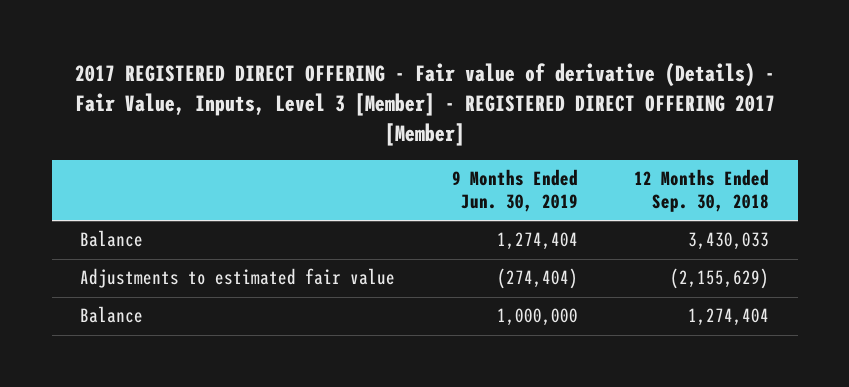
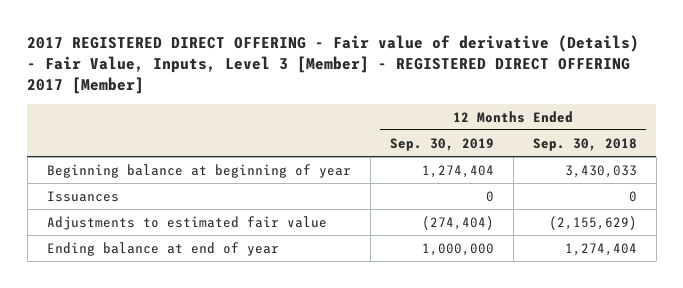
- | 9 Months Ended Jun. 30, 2019 | 12 Months Ended Sep. 30, 2018
+ | 12 Months Ended Sep. 30, 2019 | 12 Months Ended Sep. 30, 2018
- Balance | 1,274,404 | 3,430,033
+ Beginning balance at beginning of year | 1,274,404 | 3,430,033
+ Issuances | 0 | 0
- Balance | 1,000,000 | 1,274,404
+ Ending balance at end of year | 1,000,000 | 1,274,404

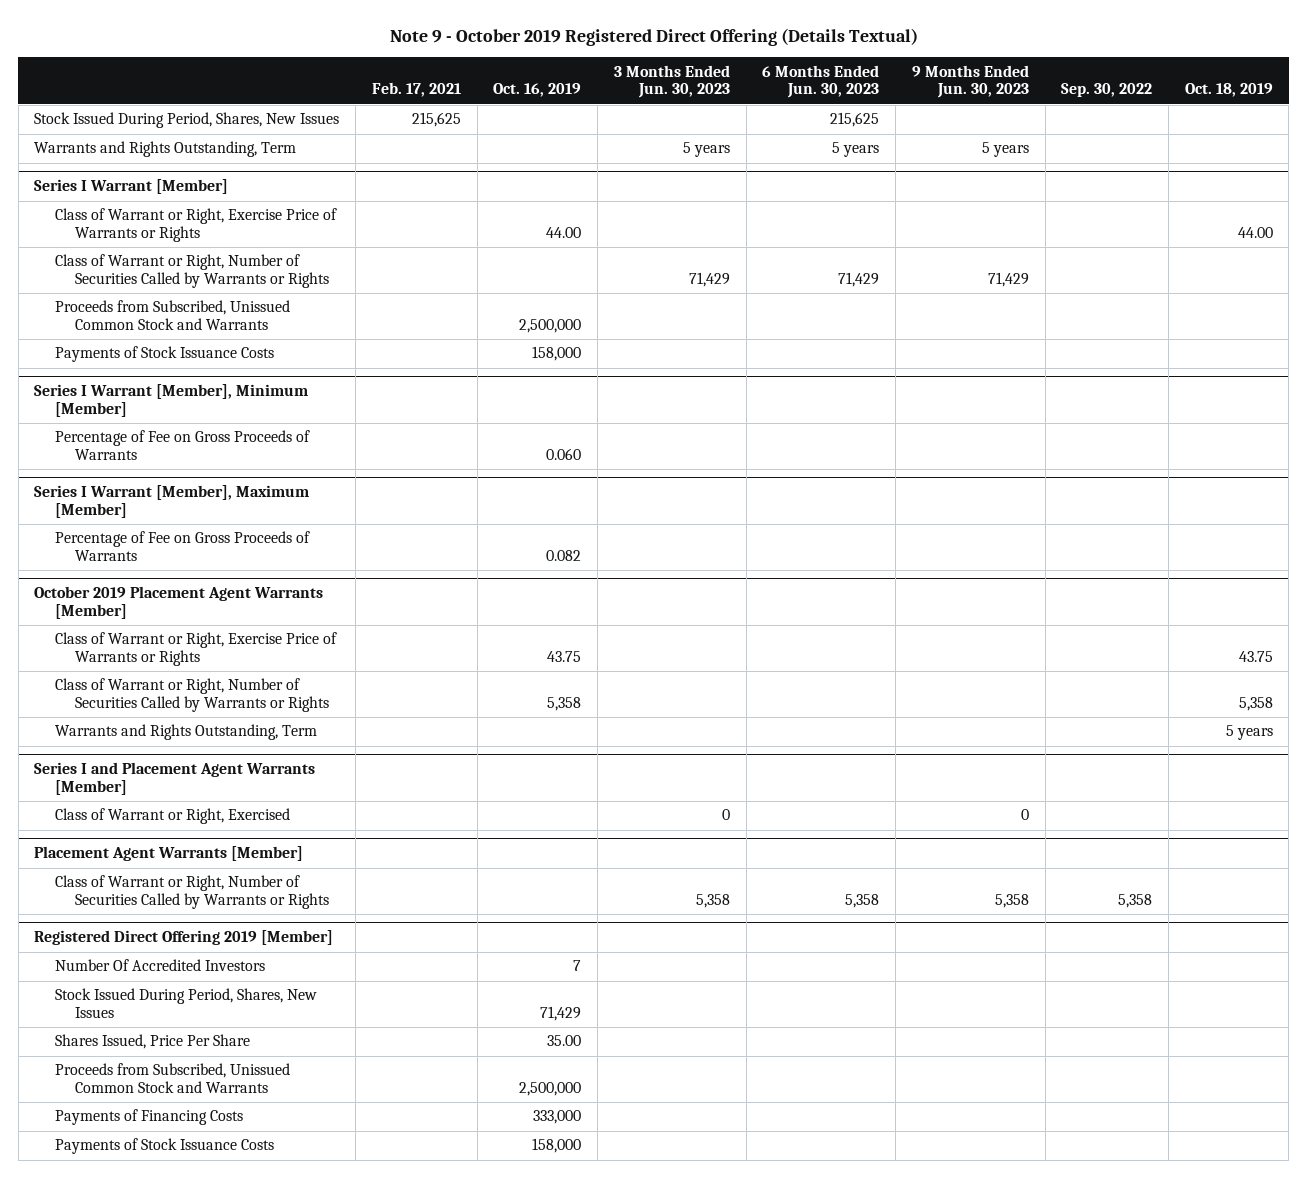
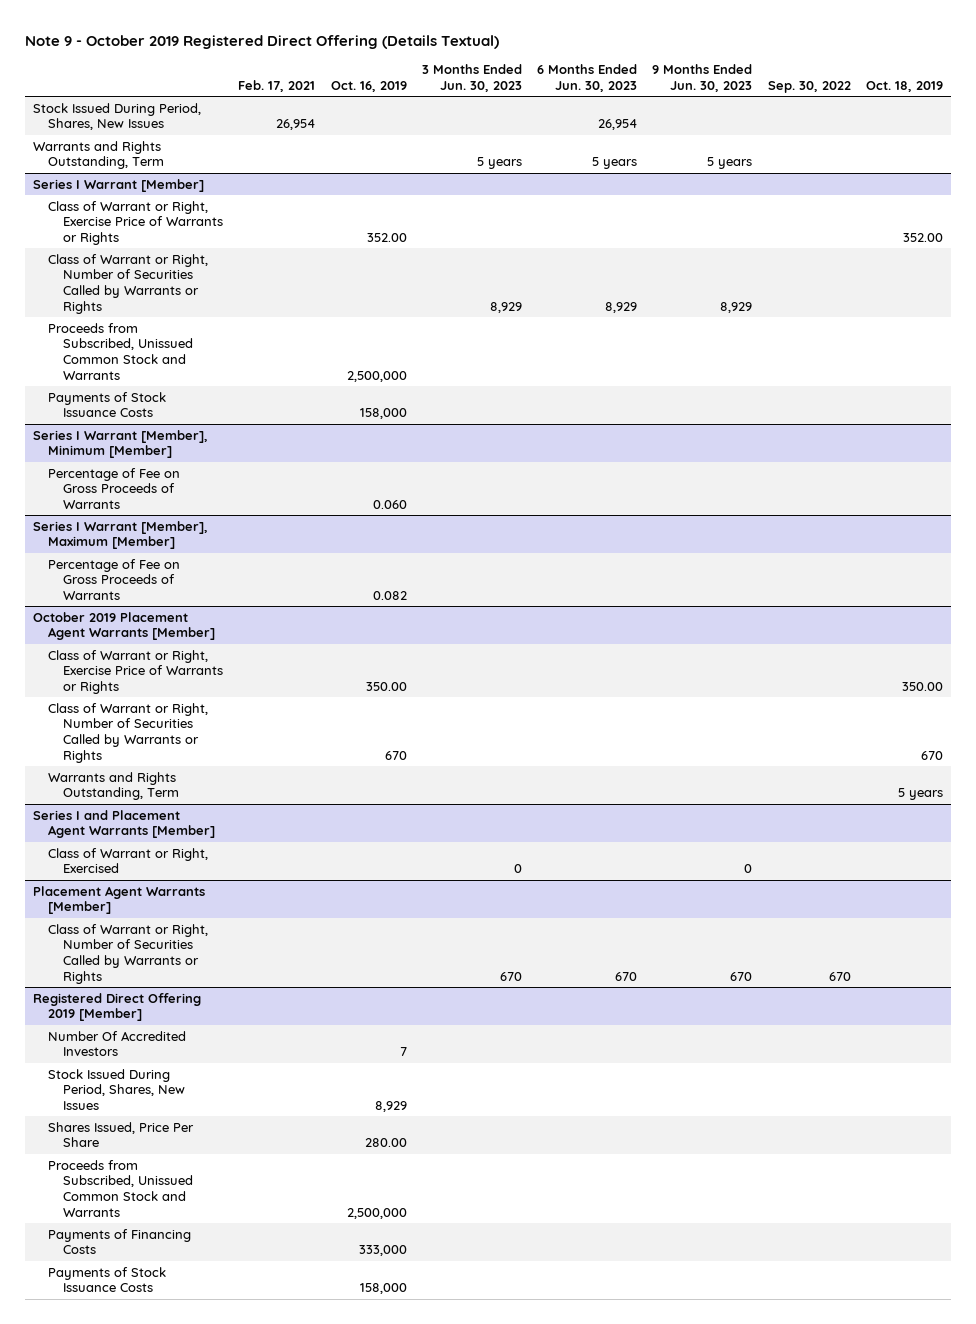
- Stock Issued During Period, Shares, New Issues | 215,625 | | | 215,625 | | |
+ Stock Issued During Period, Shares, New Issues | 26,954 | | | 26,954 | | |
@ Series I Warrant [Member]
- Class of Warrant or Right, Exercise Price of Warrants or Rights | | 44.00 | | | | | 44.00
- Class of Warrant or Right, Number of Securities Called by Warrants or Rights | | | 71,429 | 71,429 | 71,429 | |
+ Class of Warrant or Right, Exercise Price of Warrants or Rights | | 352.00 | | | | | 352.00
+ Class of Warrant or Right, Number of Securities Called by Warrants or Rights | | | 8,929 | 8,929 | 8,929 | |
@ October 2019 Placement Agent Warrants [Member]
- Class of Warrant or Right, Exercise Price of Warrants or Rights | | 43.75 | | | | | 43.75
- Class of Warrant or Right, Number of Securities Called by Warrants or Rights | | 5,358 | | | | | 5,358
+ Class of Warrant or Right, Exercise Price of Warrants or Rights | | 350.00 | | | | | 350.00
+ Class of Warrant or Right, Number of Securities Called by Warrants or Rights | | 670 | | | | | 670
@ Placement Agent Warrants [Member]
- Class of Warrant or Right, Number of Securities Called by Warrants or Rights | | | 5,358 | 5,358 | 5,358 | 5,358 |
+ Class of Warrant or Right, Number of Securities Called by Warrants or Rights | | | 670 | 670 | 670 | 670 |
@ Registered Direct Offering 2019 [Member]
- Stock Issued During Period, Shares, New Issues | | 71,429 | | | | |
- Shares Issued, Price Per Share | | 35.00 | | | | |
+ Stock Issued During Period, Shares, New Issues | | 8,929 | | | | |
+ Shares Issued, Price Per Share | | 280.00 | | | | |

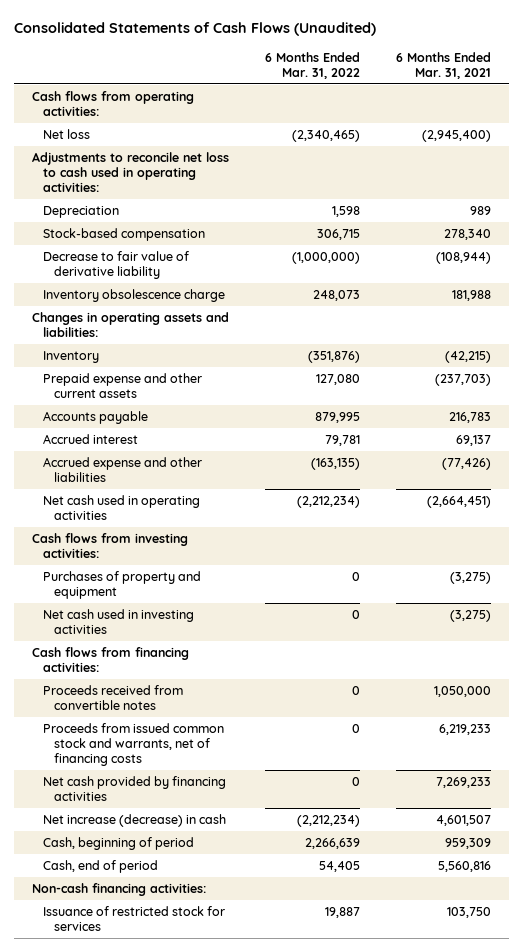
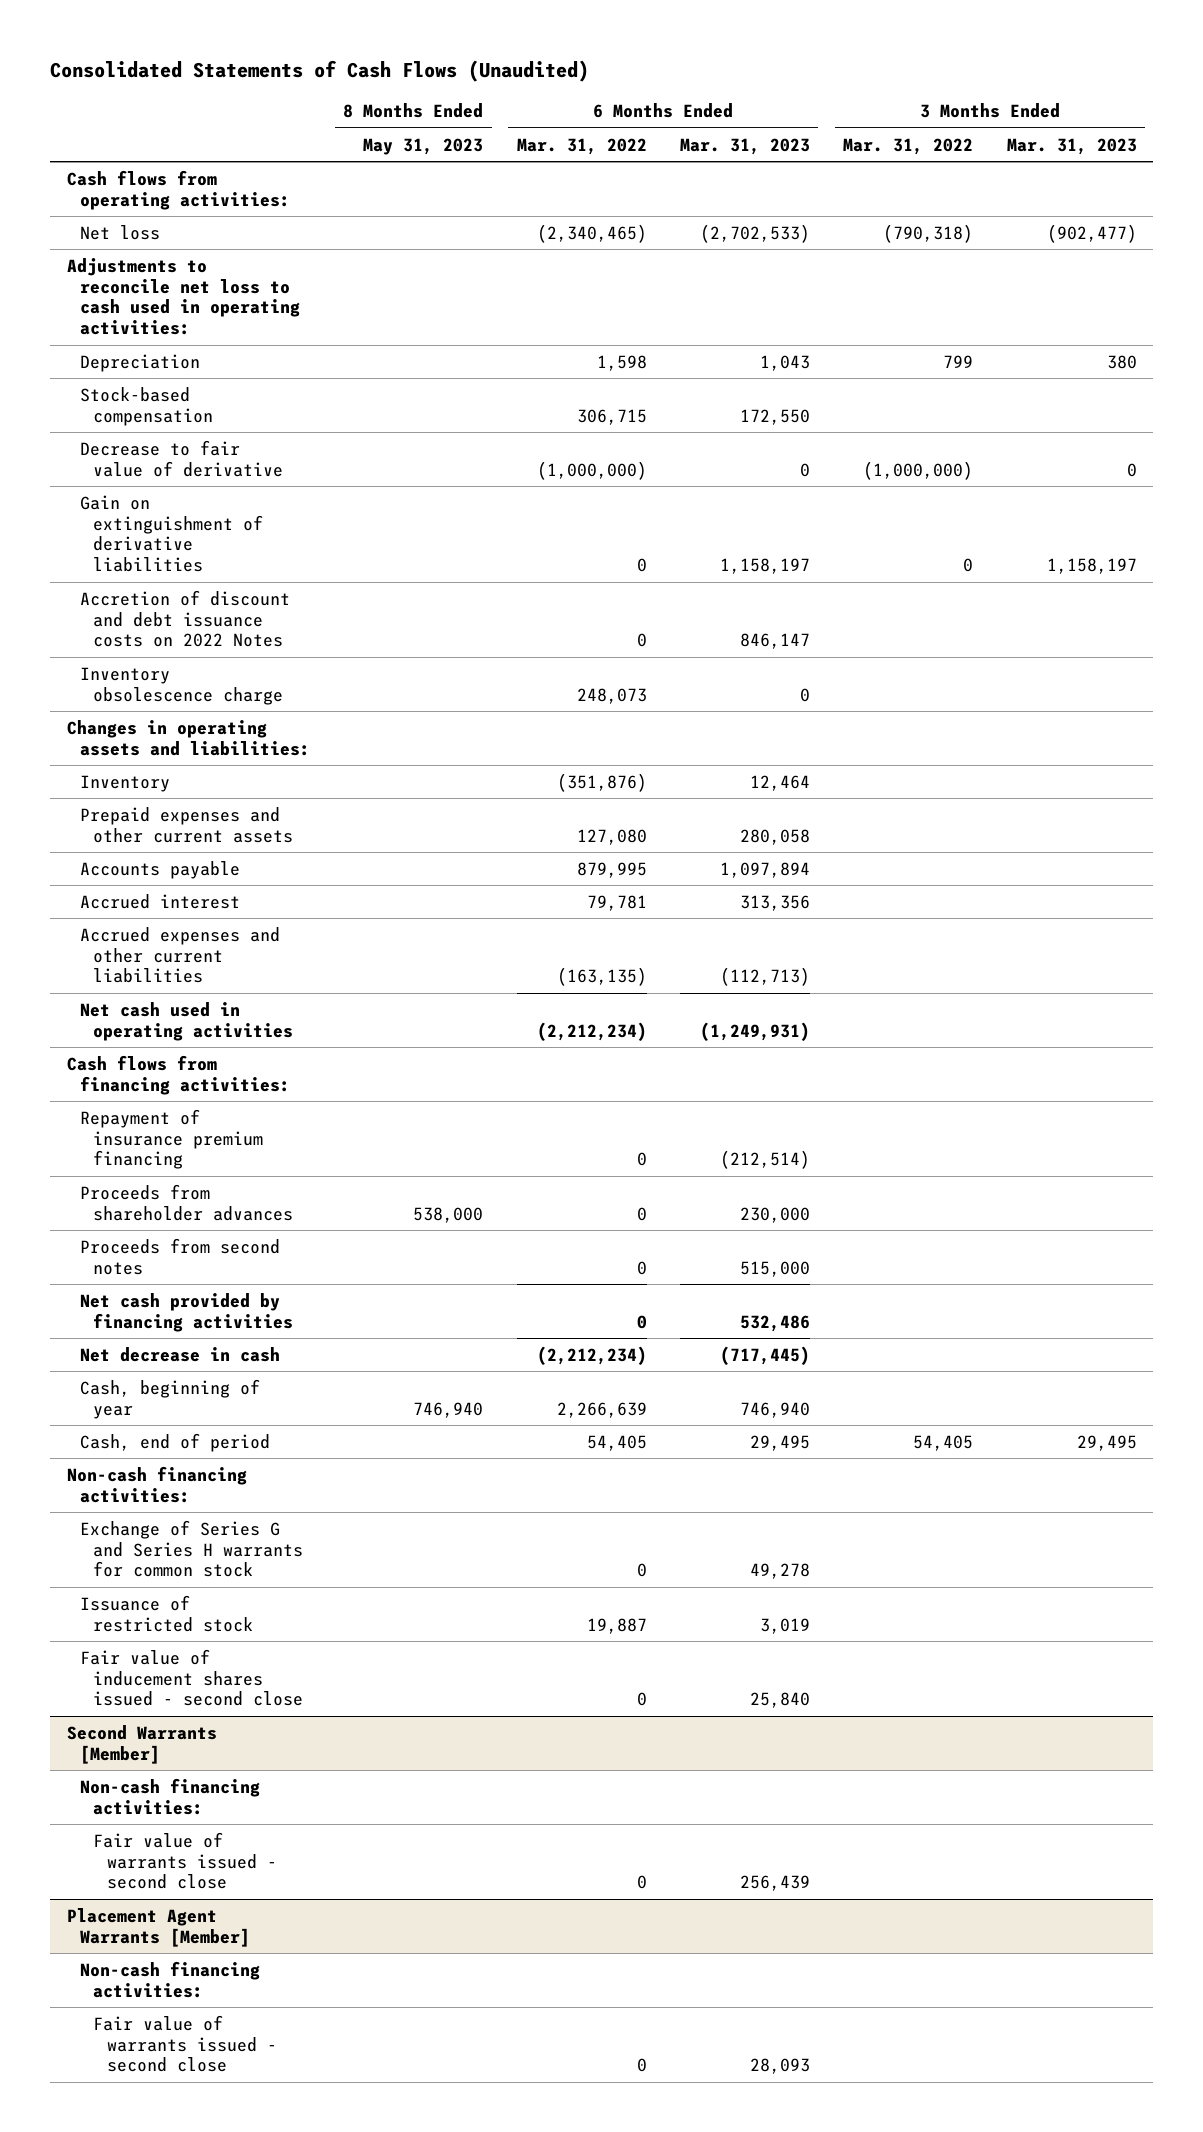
- | 6 Months Ended Mar. 31, 2022 | 6 Months Ended Mar. 31, 2021
+ | 8 Months Ended May 31, 2023 | 6 Months Ended Mar. 31, 2022 | 6 Months Ended Mar. 31, 2023 | 3 Months Ended Mar. 31, 2022 | 3 Months Ended Mar. 31, 2023
- Decrease to fair value of derivative liability | (1,000,000) | (108,944)
+ Decrease to fair value of derivative | | (1,000,000) | 0 | (1,000,000) | 0
+ Gain on extinguishment of derivative liabilities | | 0 | 1,158,197 | 0 | 1,158,197
+ Accretion of discount and debt issuance costs on 2022 Notes | | 0 | 846,147 | |
- Prepaid expense and other current assets | 127,080 | (237,703)
+ Prepaid expenses and other current assets | | 127,080 | 280,058 | |
- Accrued expense and other liabilities | (163,135) | (77,426)
+ Accrued expenses and other current liabilities | | (163,135) | (112,713) | |
- Cash flows from investing activities:
- Purchases of property and equipment | 0 | (3,275)
- Net cash used in investing activities | 0 | (3,275)
- Proceeds received from convertible notes | 0 | 1,050,000
- Proceeds from issued common stock and warrants, net of financing costs | 0 | 6,219,233
+ Repayment of insurance premium financing | | 0 | (212,514) | |
+ Proceeds from shareholder advances | 538,000 | 0 | 230,000 | |
+ Proceeds from second notes | | 0 | 515,000 | |
- Net increase (decrease) in cash | (2,212,234) | 4,601,507
- Cash, beginning of period | 2,266,639 | 959,309
+ Net decrease in cash | | (2,212,234) | (717,445) | |
+ Cash, beginning of year | 746,940 | 2,266,639 | 746,940 | |
- Issuance of restricted stock for services | 19,887 | 103,750
+ Exchange of Series G and Series H warrants for common stock | | 0 | 49,278 | |
+ Issuance of restricted stock | | 19,887 | 3,019 | |
+ Fair value of inducement shares issued - second close | | 0 | 25,840 | |
+ Second Warrants [Member]
+ Non-cash financing activities:
+ Fair value of warrants issued - second close | | 0 | 256,439 | |
+ Placement Agent Warrants [Member]
+ Non-cash financing activities:
+ Fair value of warrants issued - second close | | 0 | 28,093 | |

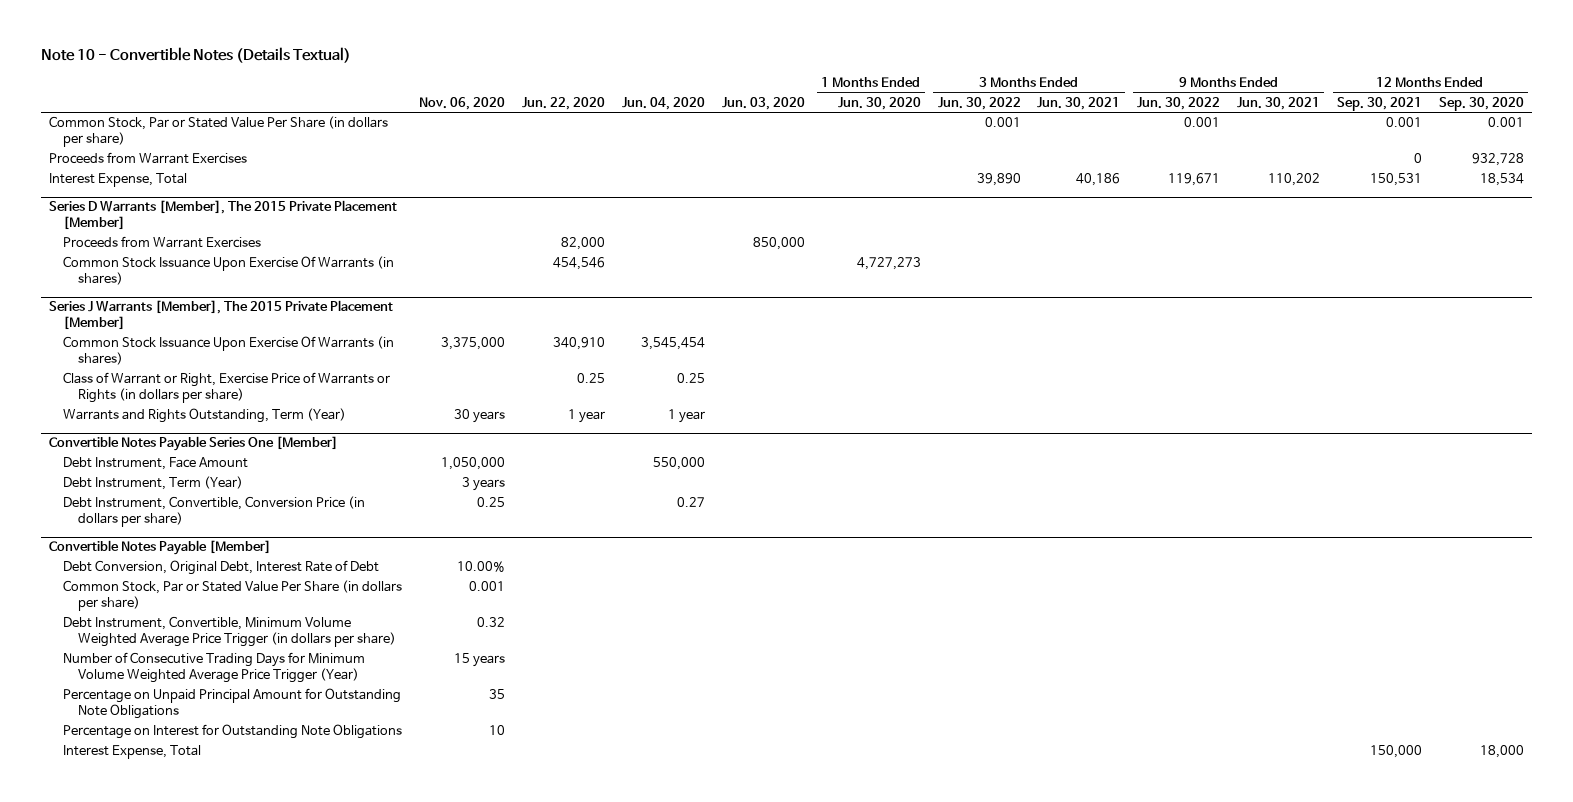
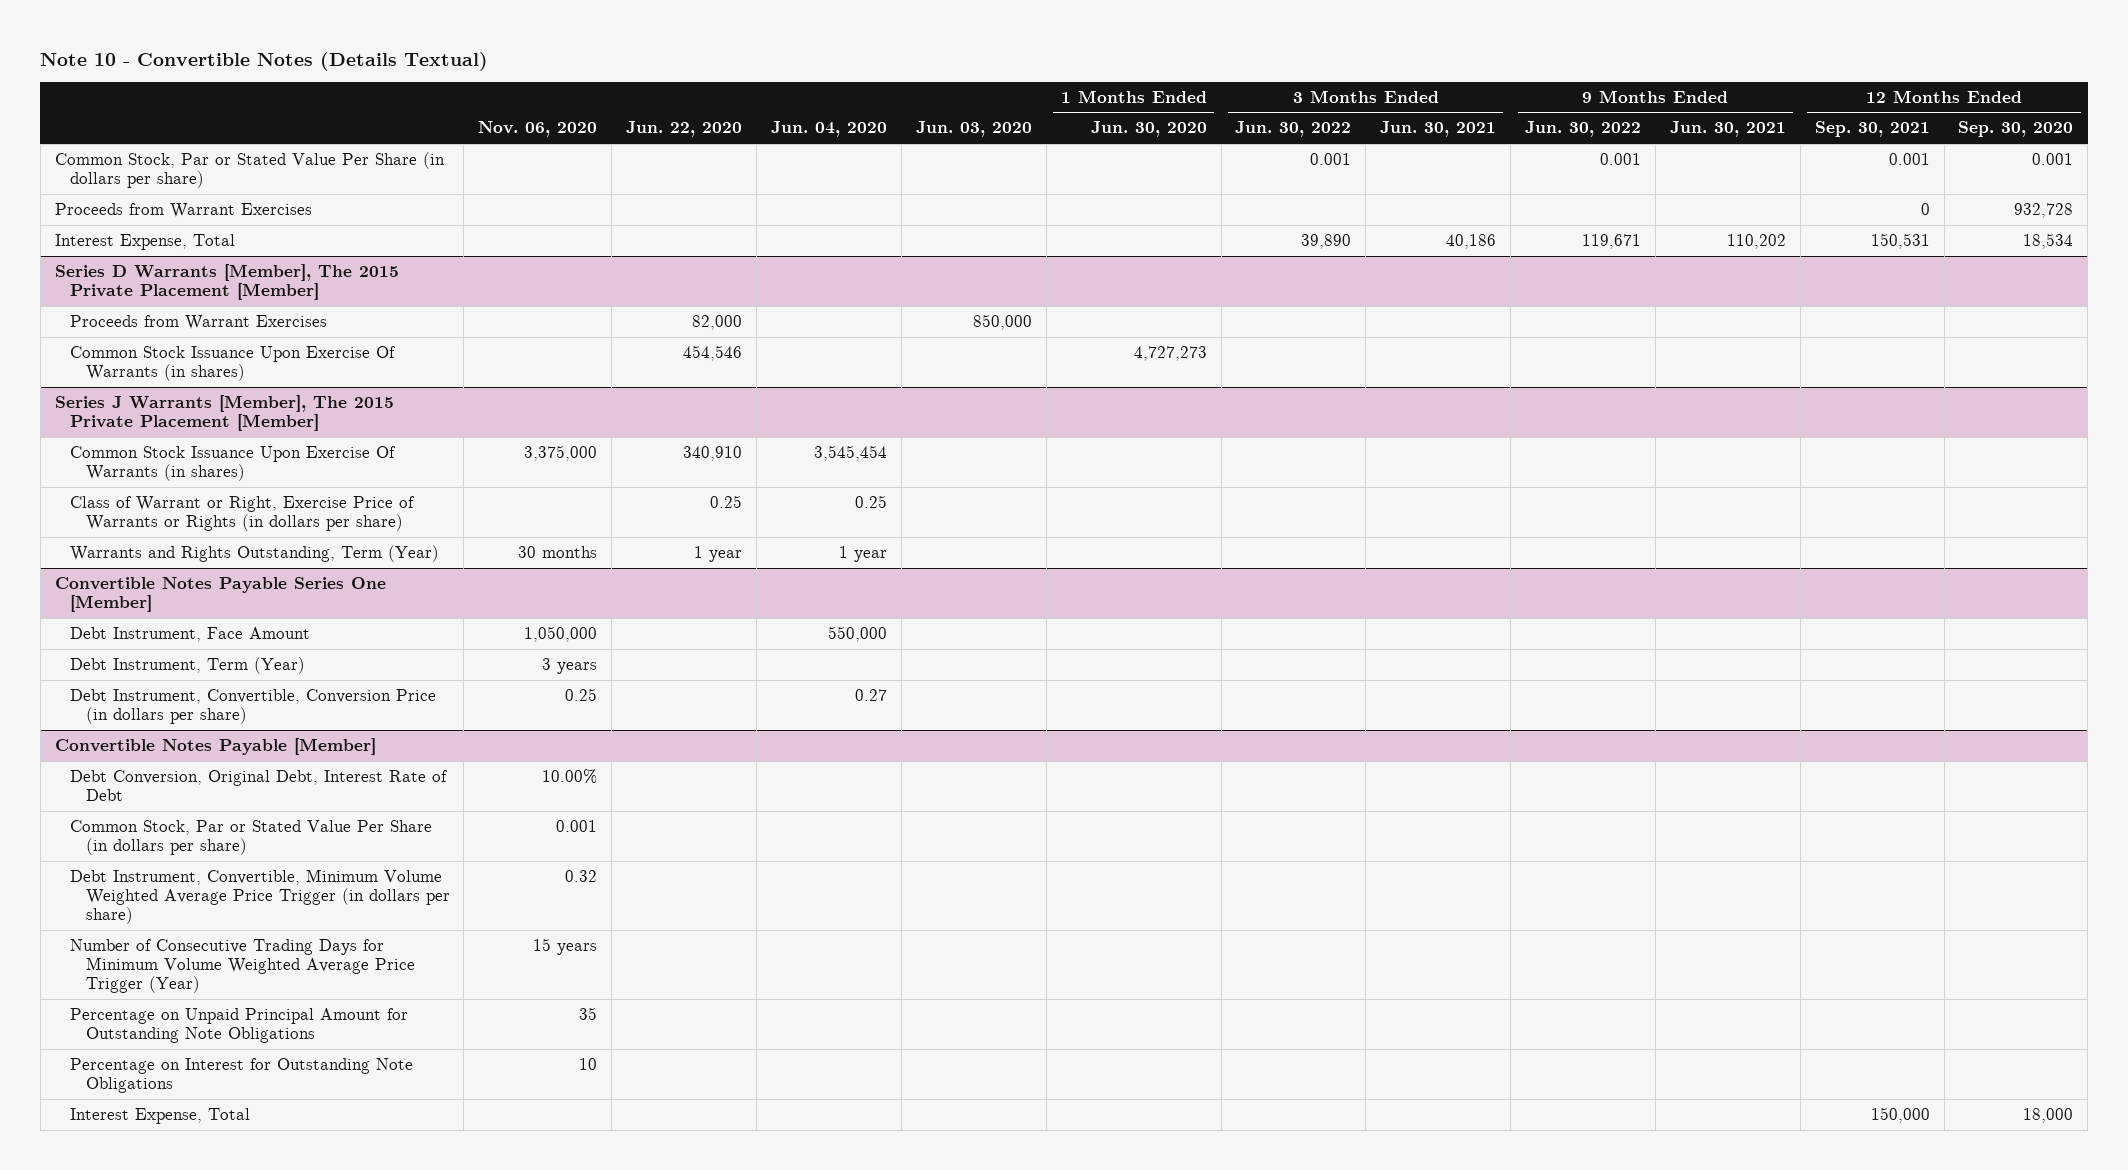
@ Series J Warrants [Member], The 2015 Private Placement [Member]
- Warrants and Rights Outstanding, Term (Year) | 30 years | 1 year | 1 year | | | | | | | |
+ Warrants and Rights Outstanding, Term (Year) | 30 months | 1 year | 1 year | | | | | | | |

